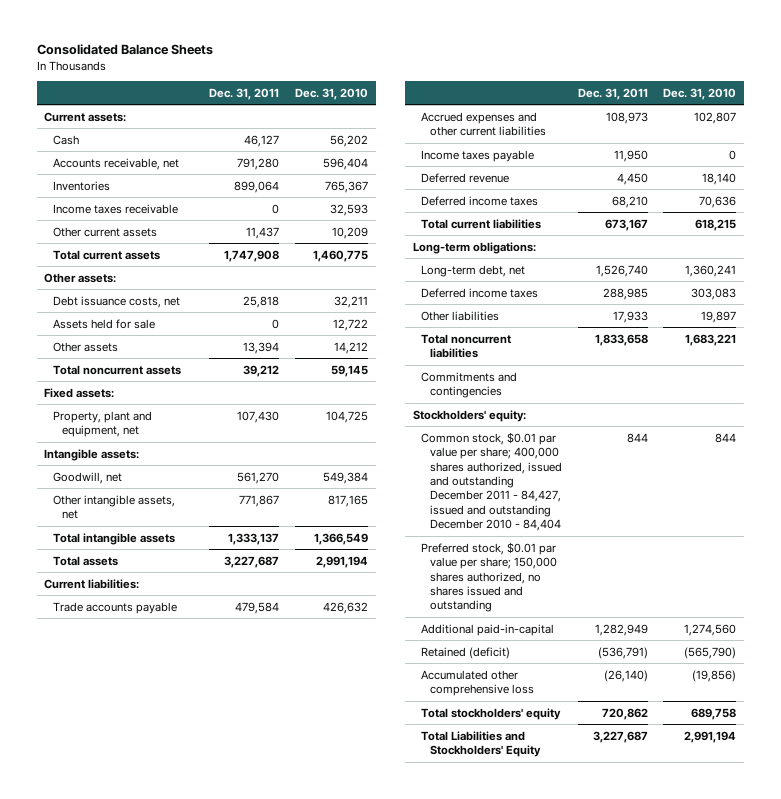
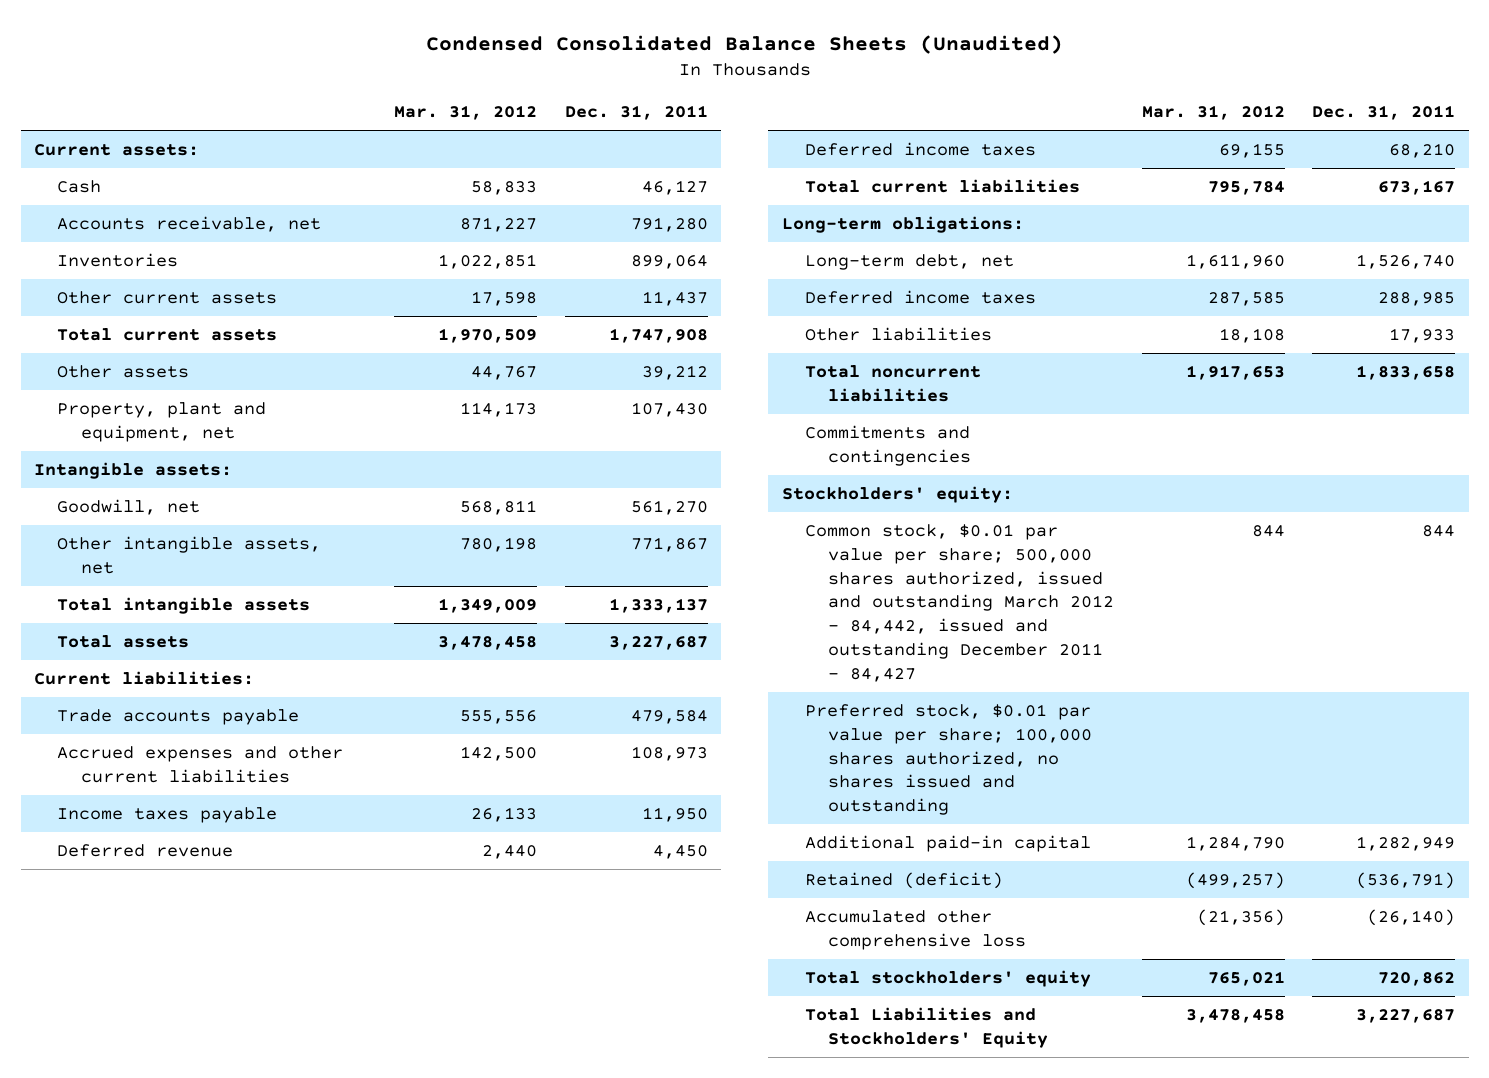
- Consolidated Balance Sheets
+ Condensed Consolidated Balance Sheets (Unaudited)
- | Dec. 31, 2011 | Dec. 31, 2010
+ | Mar. 31, 2012 | Dec. 31, 2011
- Income taxes receivable | 0 | 32,593
- Other assets:
- Debt issuance costs, net | 25,818 | 32,211
- Assets held for sale | 0 | 12,722
- Other assets | 13,394 | 14,212
- Total noncurrent assets | 39,212 | 59,145
- Fixed assets:
+ Other assets | 44,767 | 39,212
- Common stock, $0.01 par value per share; 400,000 shares authorized, issued and outstanding December 2011 - 84,427, issued and outstanding December 2010 - 84,404 | 844 | 844
- Preferred stock, $0.01 par value per share; 150,000 shares authorized, no shares issued and outstanding
- Additional paid-in-capital | 1,282,949 | 1,274,560
+ Common stock, $0.01 par value per share; 500,000 shares authorized, issued and outstanding March 2012 - 84,442, issued and outstanding December 2011 - 84,427 | 844 | 844
+ Preferred stock, $0.01 par value per share; 100,000 shares authorized, no shares issued and outstanding
+ Additional paid-in capital | 1,284,790 | 1,282,949

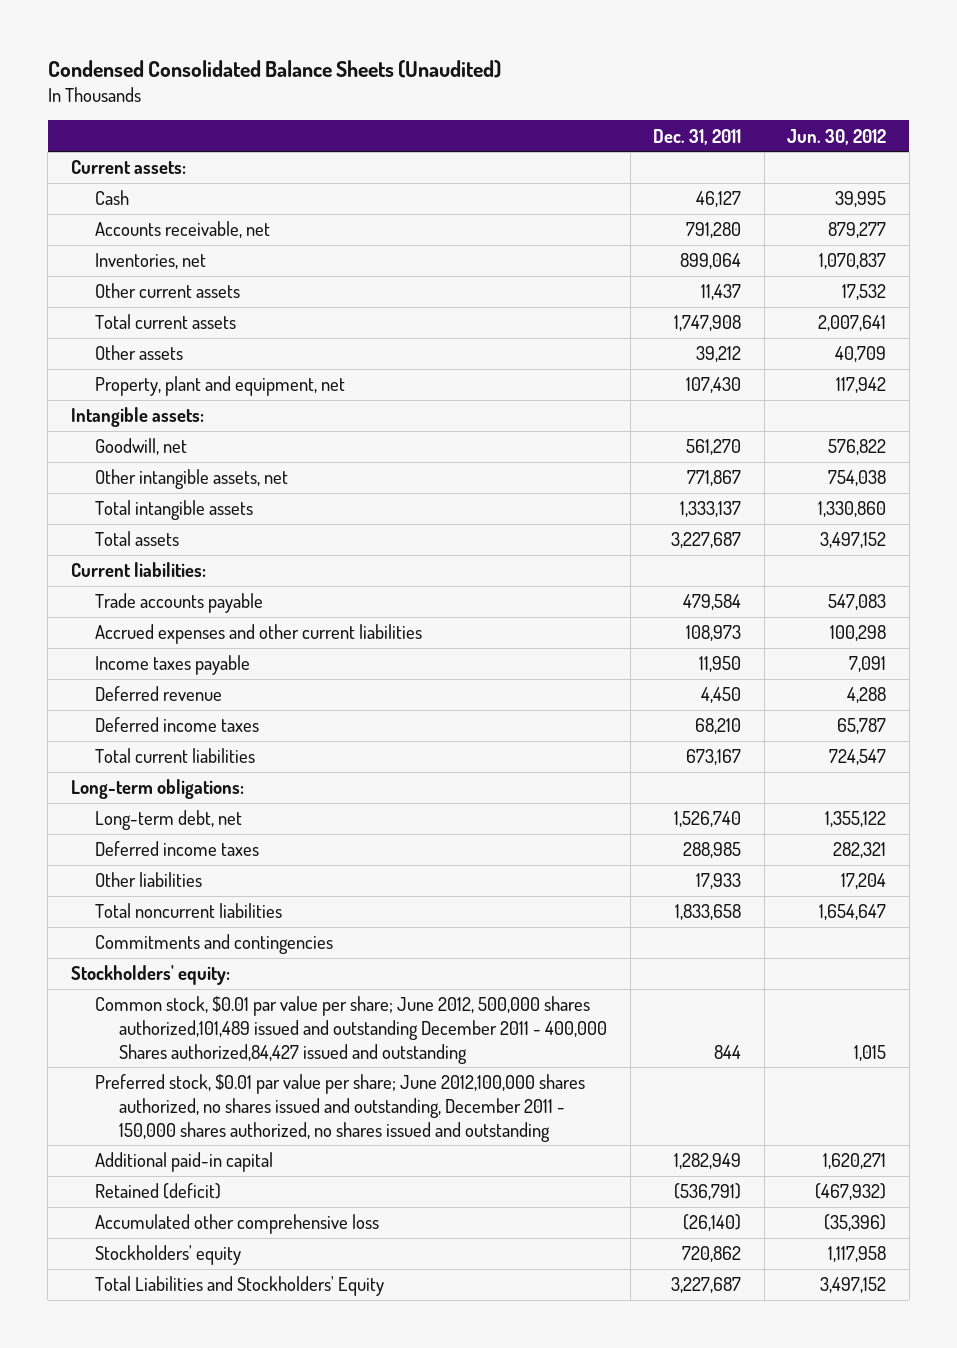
- | Mar. 31, 2012 | Dec. 31, 2011
+ | Dec. 31, 2011 | Jun. 30, 2012
- Inventories | 1,022,851 | 899,064
+ Inventories, net | 899,064 | 1,070,837
- Common stock, $0.01 par value per share; 500,000 shares authorized, issued and outstanding March 2012 - 84,442, issued and outstanding December 2011 - 84,427 | 844 | 844
- Preferred stock, $0.01 par value per share; 100,000 shares authorized, no shares issued and outstanding
+ Common stock, $0.01 par value per share; June 2012, 500,000 shares authorized,101,489 issued and outstanding December 2011 - 400,000 Shares authorized,84,427 issued and outstanding | 844 | 1,015
+ Preferred stock, $0.01 par value per share; June 2012,100,000 shares authorized, no shares issued and outstanding, December 2011 - 150,000 shares authorized, no shares issued and outstanding
- Total stockholders' equity | 765,021 | 720,862
+ Stockholders' equity | 720,862 | 1,117,958

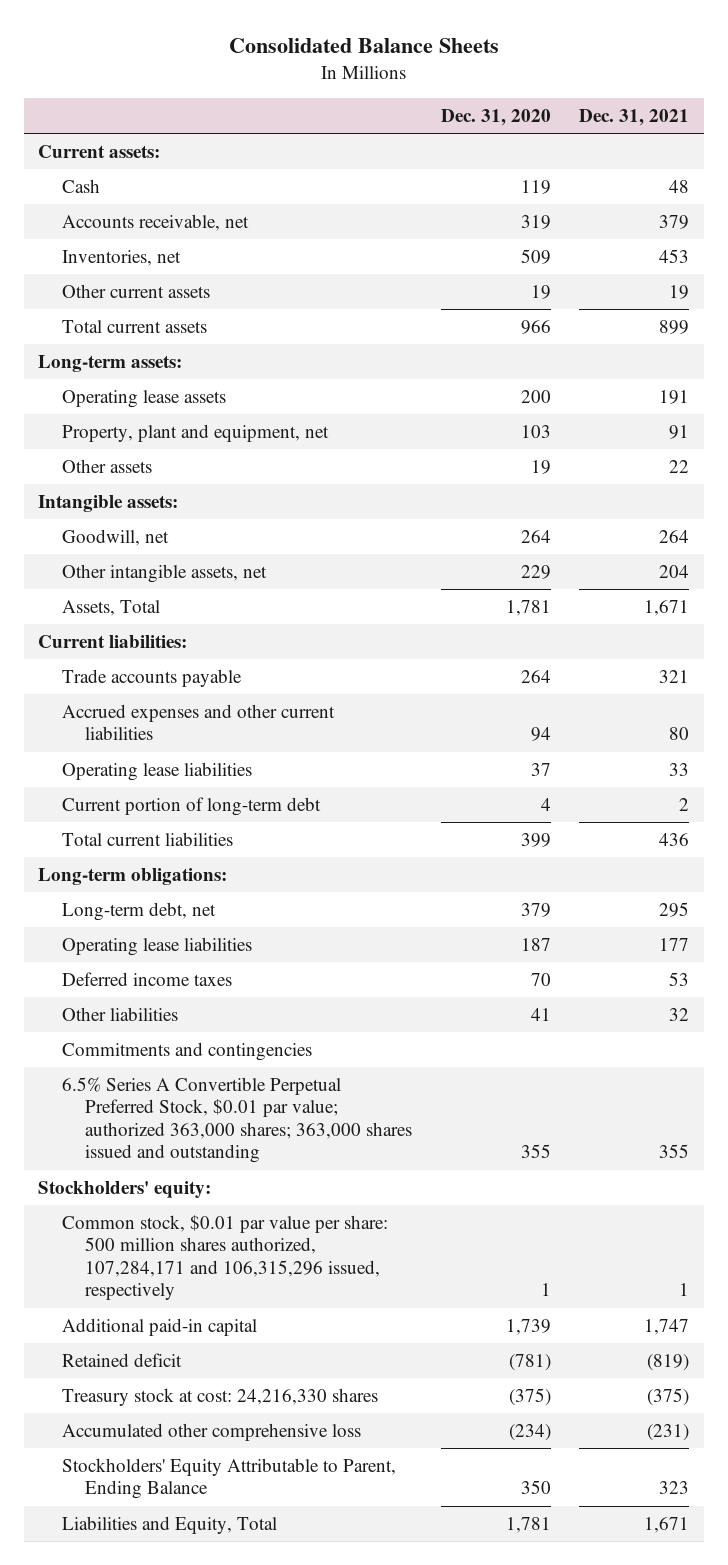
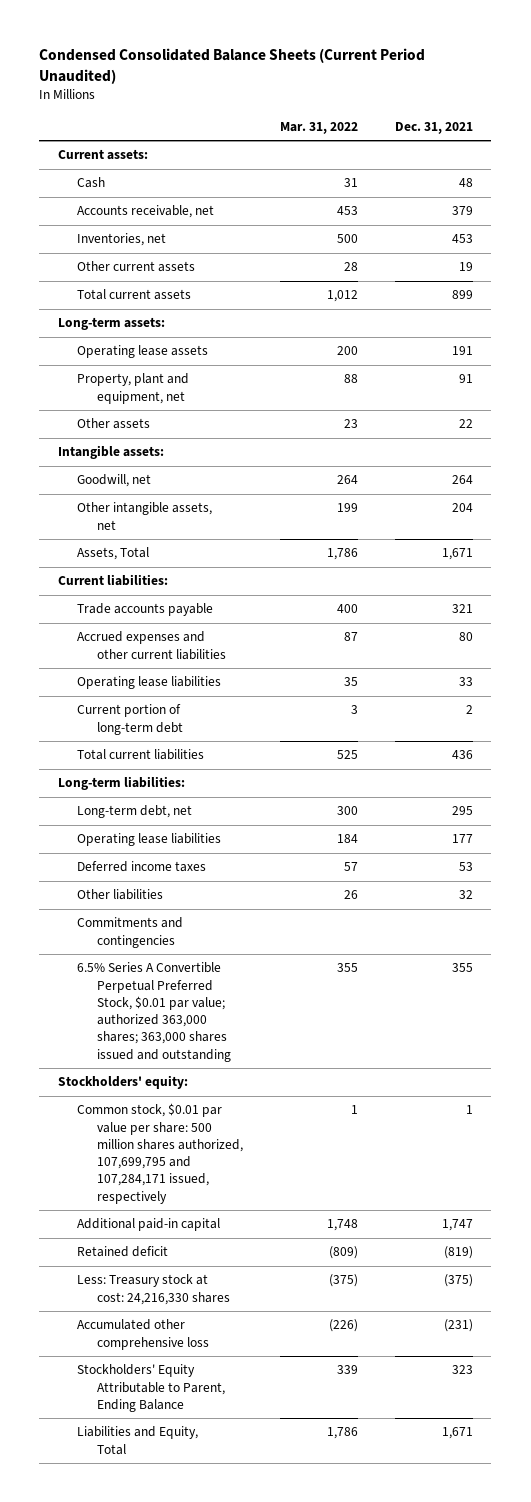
- Consolidated Balance Sheets
+ Condensed Consolidated Balance Sheets (Current Period Unaudited)
- | Dec. 31, 2020 | Dec. 31, 2021
+ | Mar. 31, 2022 | Dec. 31, 2021
- Long-term obligations:
+ Long-term liabilities:
- Common stock, $0.01 par value per share: 500 million shares authorized, 107,284,171 and 106,315,296 issued, respectively | 1 | 1
+ Common stock, $0.01 par value per share: 500 million shares authorized, 107,699,795 and 107,284,171 issued, respectively | 1 | 1
- Treasury stock at cost: 24,216,330 shares | (375) | (375)
+ Less: Treasury stock at cost: 24,216,330 shares | (375) | (375)

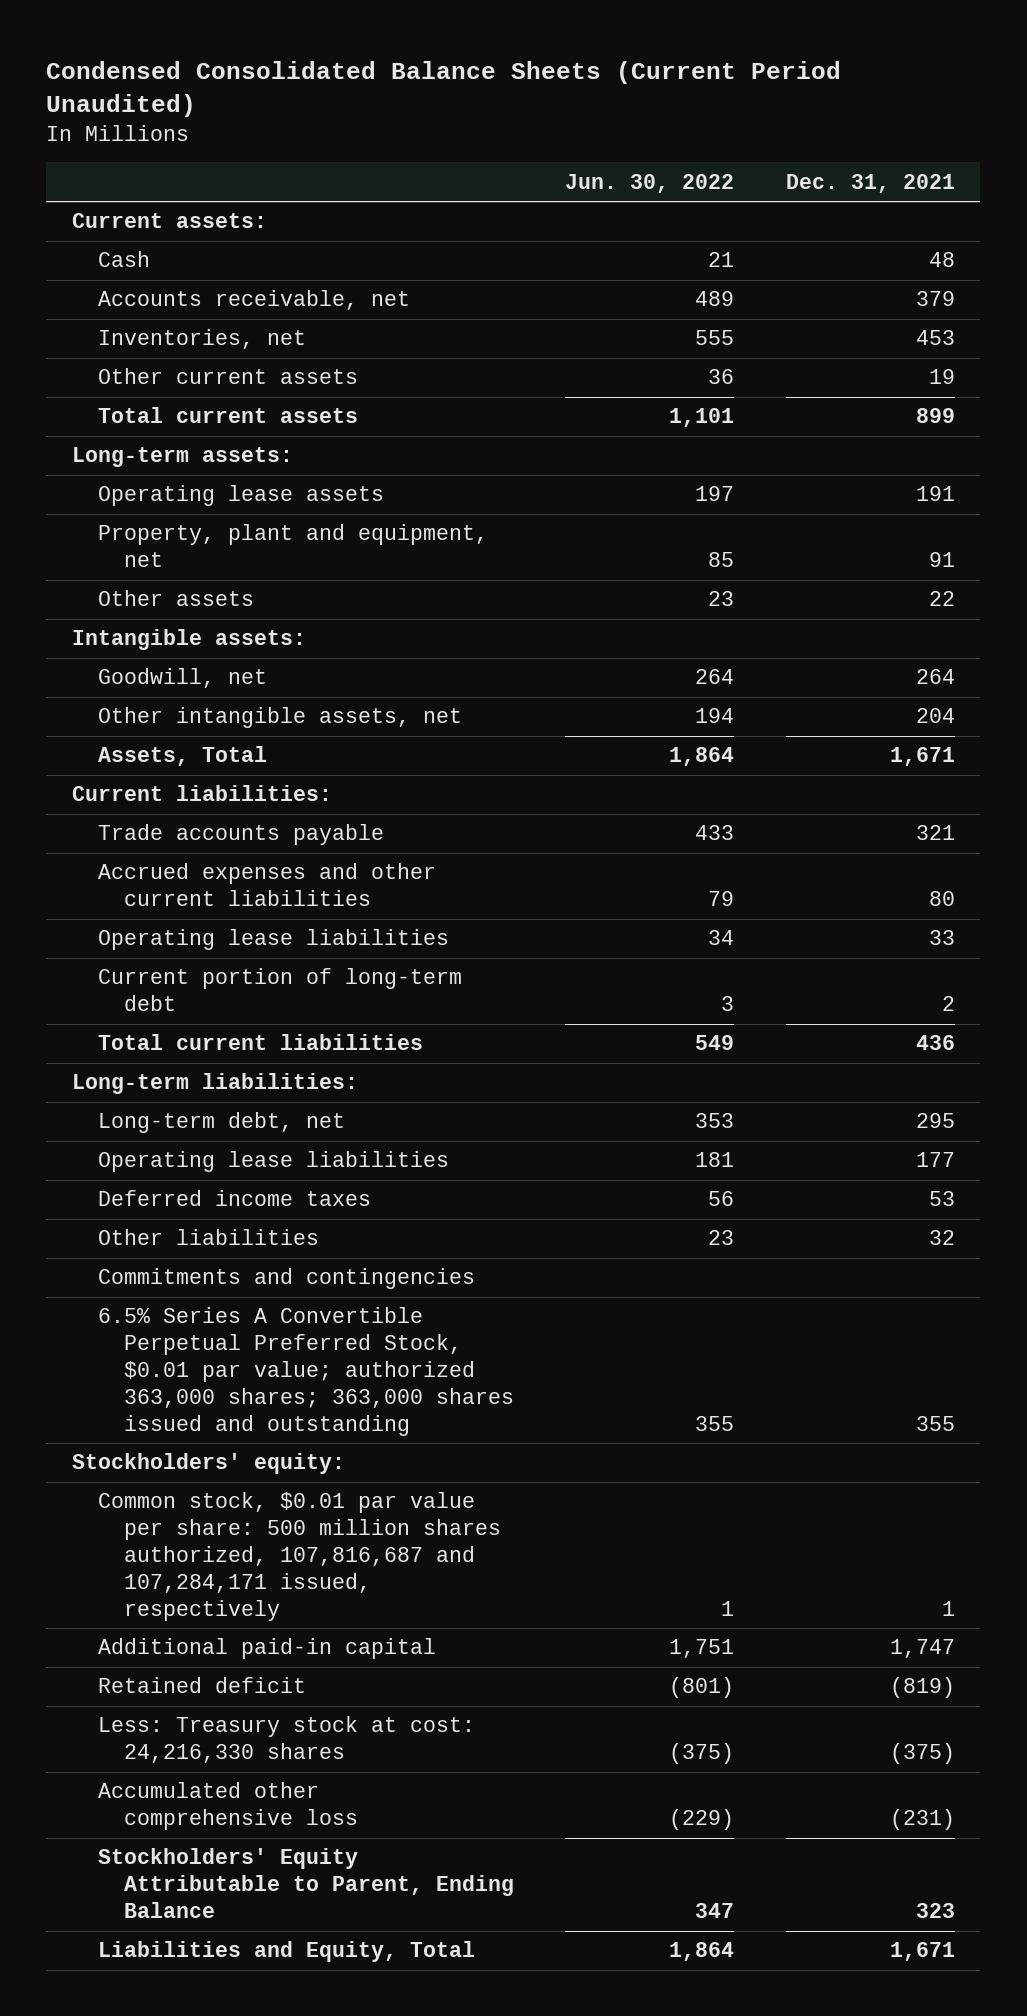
- | Mar. 31, 2022 | Dec. 31, 2021
+ | Jun. 30, 2022 | Dec. 31, 2021
- Common stock, $0.01 par value per share: 500 million shares authorized, 107,699,795 and 107,284,171 issued, respectively | 1 | 1
+ Common stock, $0.01 par value per share: 500 million shares authorized, 107,816,687 and 107,284,171 issued, respectively | 1 | 1

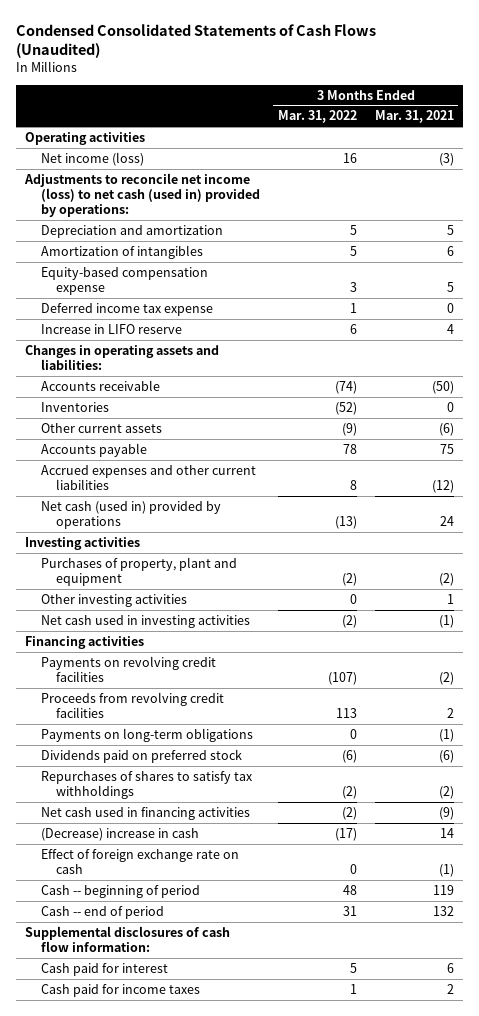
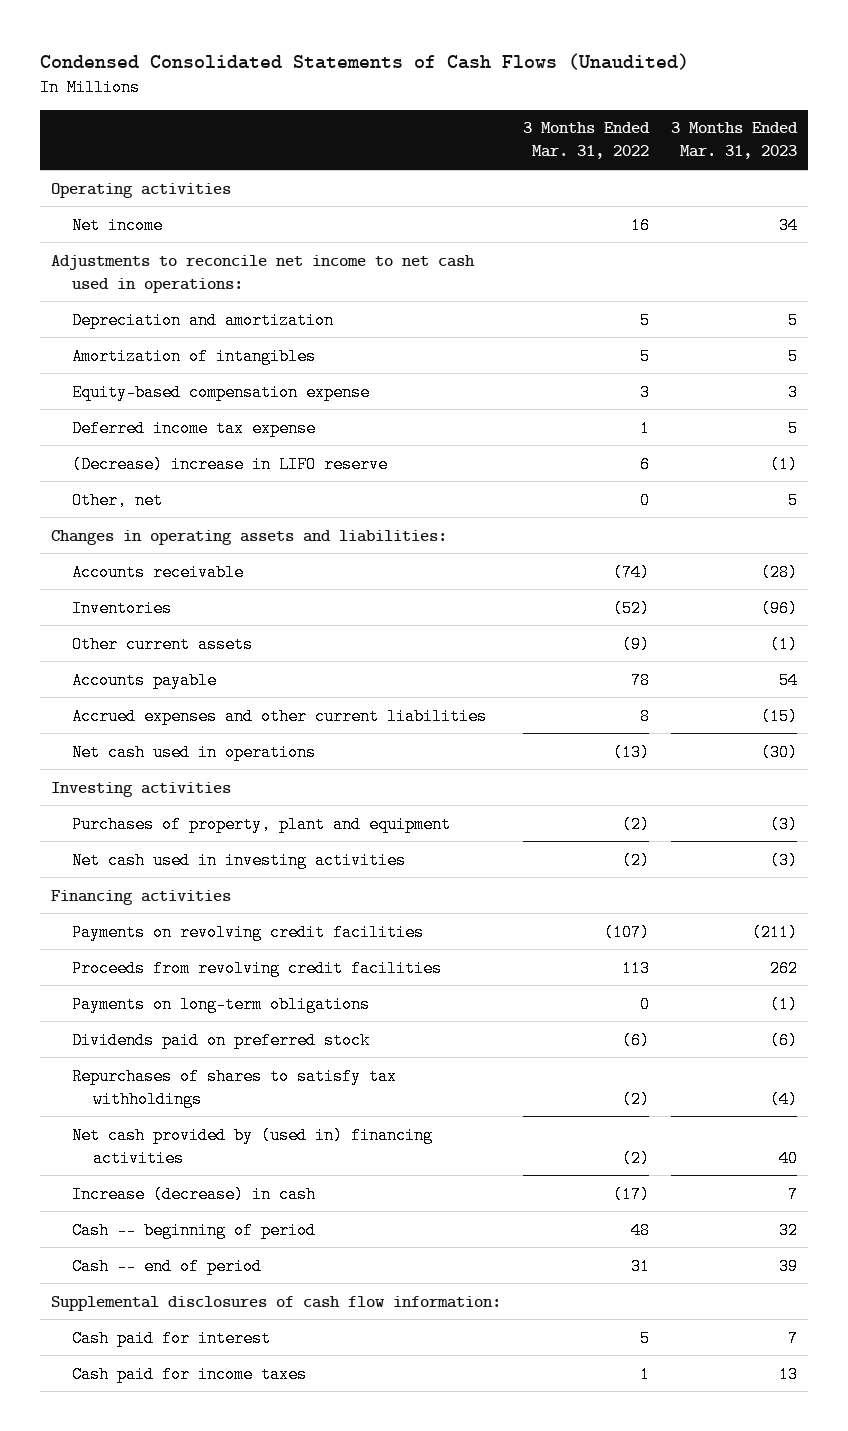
- | 3 Months Ended Mar. 31, 2022 | 3 Months Ended Mar. 31, 2021
+ | 3 Months Ended Mar. 31, 2022 | 3 Months Ended Mar. 31, 2023
- Net income (loss) | 16 | (3)
- Adjustments to reconcile net income (loss) to net cash (used in) provided by operations:
+ Net income | 16 | 34
+ Adjustments to reconcile net income to net cash used in operations:
- Increase in LIFO reserve | 6 | 4
+ (Decrease) increase in LIFO reserve | 6 | (1)
+ Other, net | 0 | 5
- Net cash (used in) provided by operations | (13) | 24
+ Net cash used in operations | (13) | (30)
- Other investing activities | 0 | 1
- Net cash used in financing activities | (2) | (9)
- (Decrease) increase in cash | (17) | 14
- Effect of foreign exchange rate on cash | 0 | (1)
+ Net cash provided by (used in) financing activities | (2) | 40
+ Increase (decrease) in cash | (17) | 7

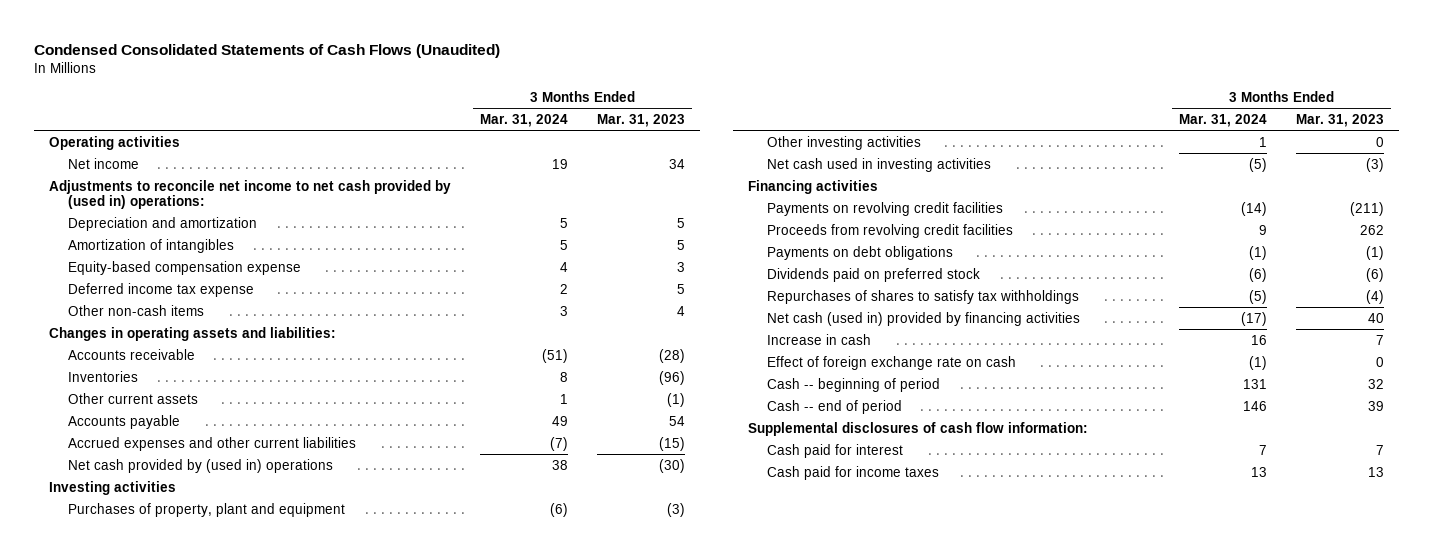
- | 3 Months Ended Mar. 31, 2022 | 3 Months Ended Mar. 31, 2023
+ | 3 Months Ended Mar. 31, 2024 | 3 Months Ended Mar. 31, 2023
- Adjustments to reconcile net income to net cash used in operations:
+ Adjustments to reconcile net income to net cash provided by (used in) operations:
- (Decrease) increase in LIFO reserve | 6 | (1)
- Other, net | 0 | 5
+ Other non-cash items | 3 | 4
- Net cash used in operations | (13) | (30)
+ Net cash provided by (used in) operations | 38 | (30)
+ Other investing activities | 1 | 0
- Payments on long-term obligations | 0 | (1)
+ Payments on debt obligations | (1) | (1)
- Net cash provided by (used in) financing activities | (2) | 40
- Increase (decrease) in cash | (17) | 7
+ Net cash (used in) provided by financing activities | (17) | 40
+ Increase in cash | 16 | 7
+ Effect of foreign exchange rate on cash | (1) | 0

